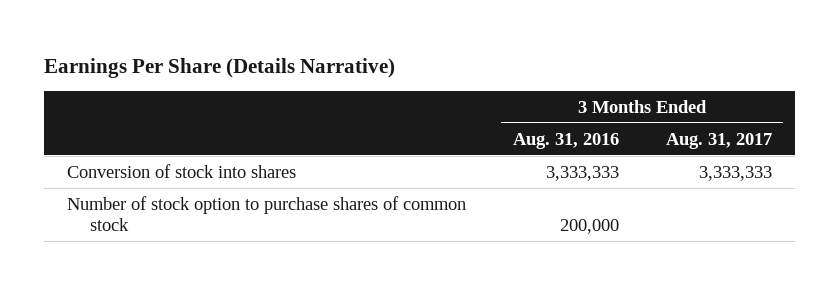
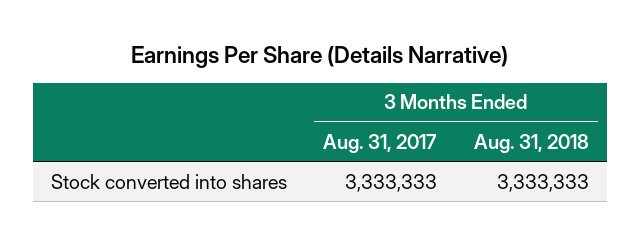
- | 3 Months Ended Aug. 31, 2016 | 3 Months Ended Aug. 31, 2017
+ | 3 Months Ended Aug. 31, 2017 | 3 Months Ended Aug. 31, 2018
- Conversion of stock into shares | 3,333,333 | 3,333,333
- Number of stock option to purchase shares of common stock | 200,000 |
+ Stock converted into shares | 3,333,333 | 3,333,333

